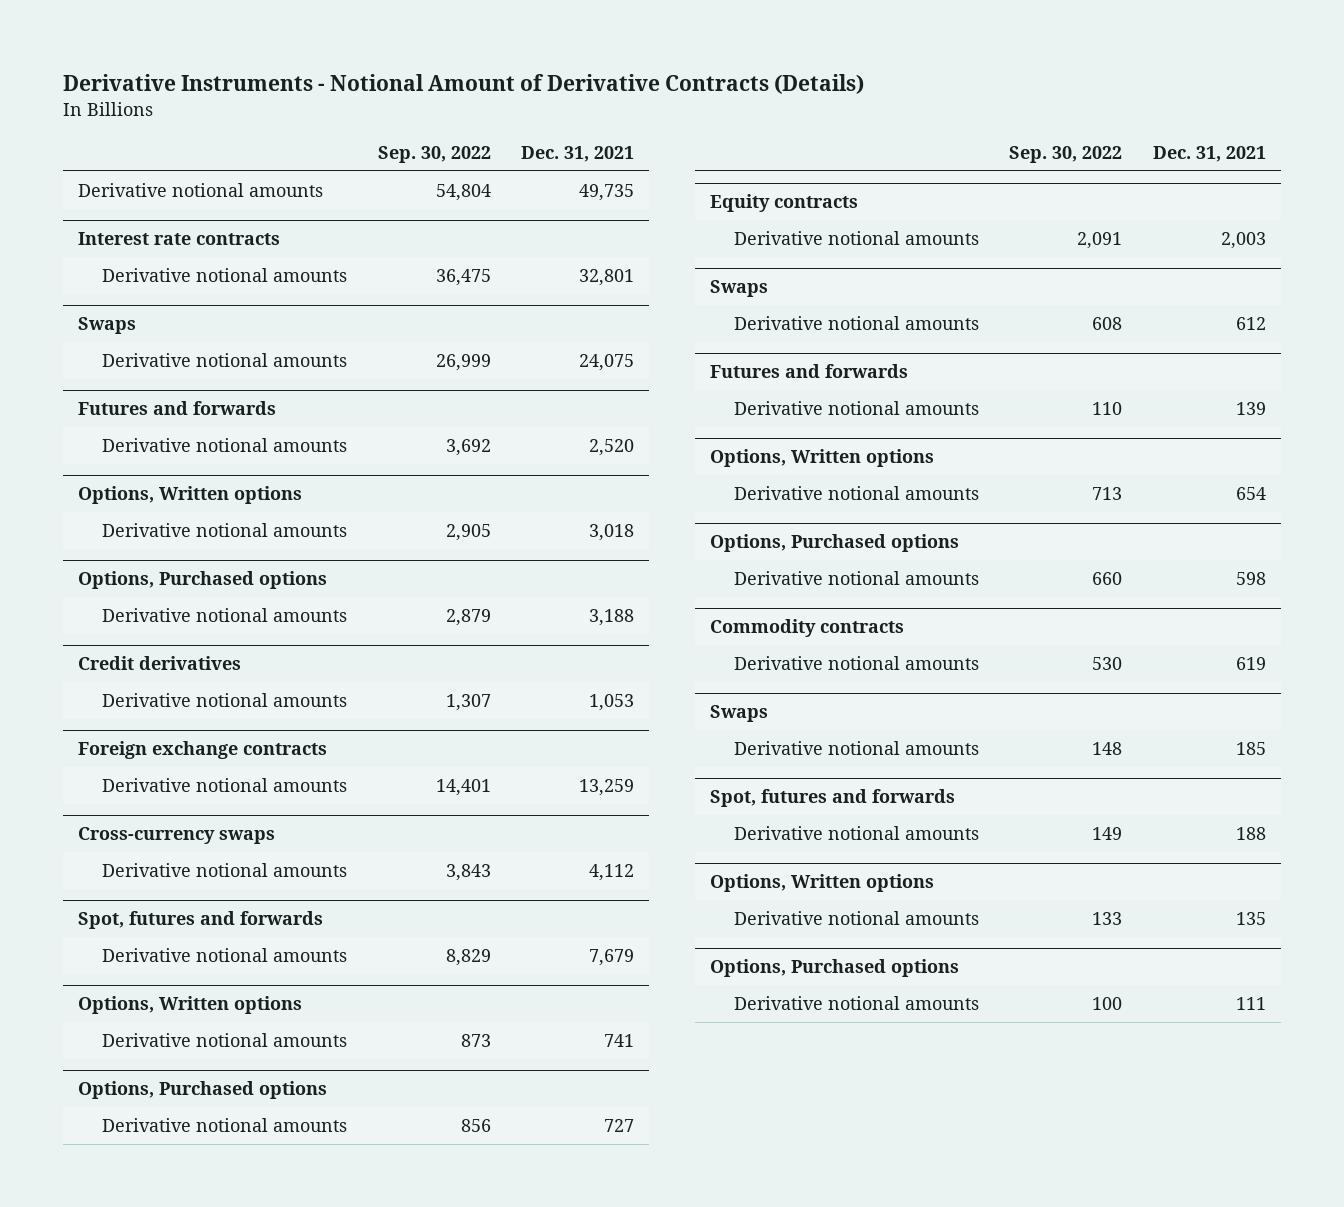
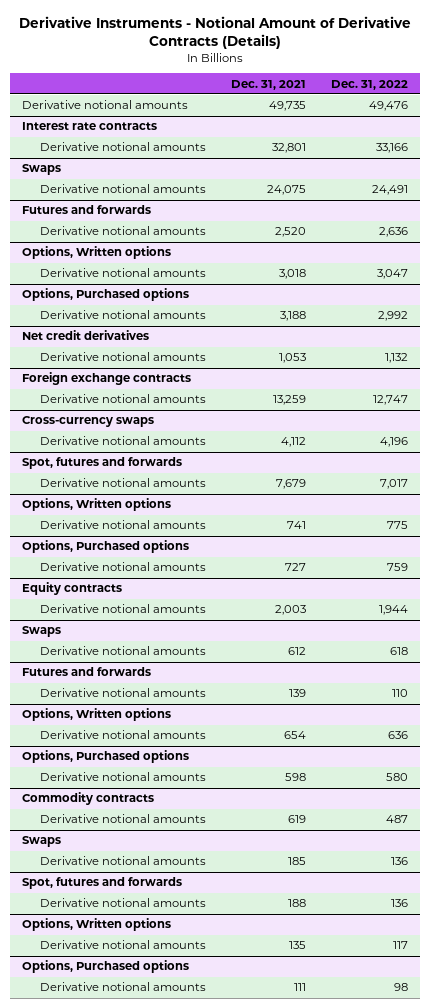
- | Sep. 30, 2022 | Dec. 31, 2021
+ | Dec. 31, 2021 | Dec. 31, 2022
- Credit derivatives
+ Net credit derivatives

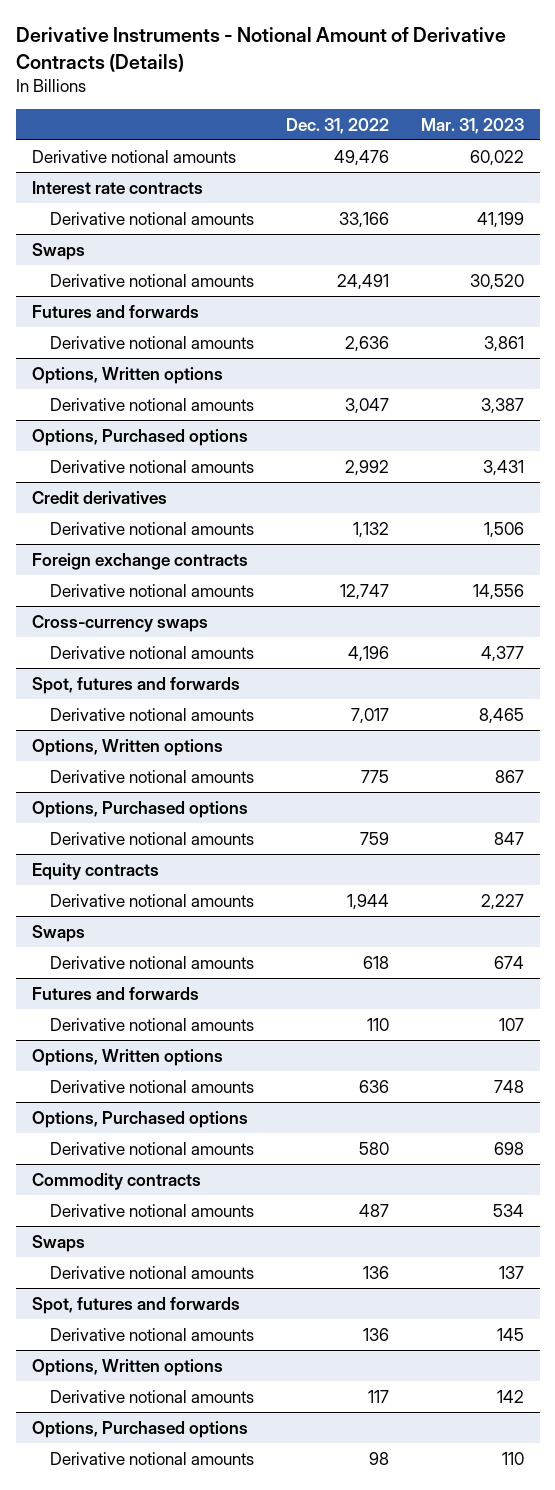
- | Dec. 31, 2021 | Dec. 31, 2022
+ | Dec. 31, 2022 | Mar. 31, 2023
- Net credit derivatives
+ Credit derivatives

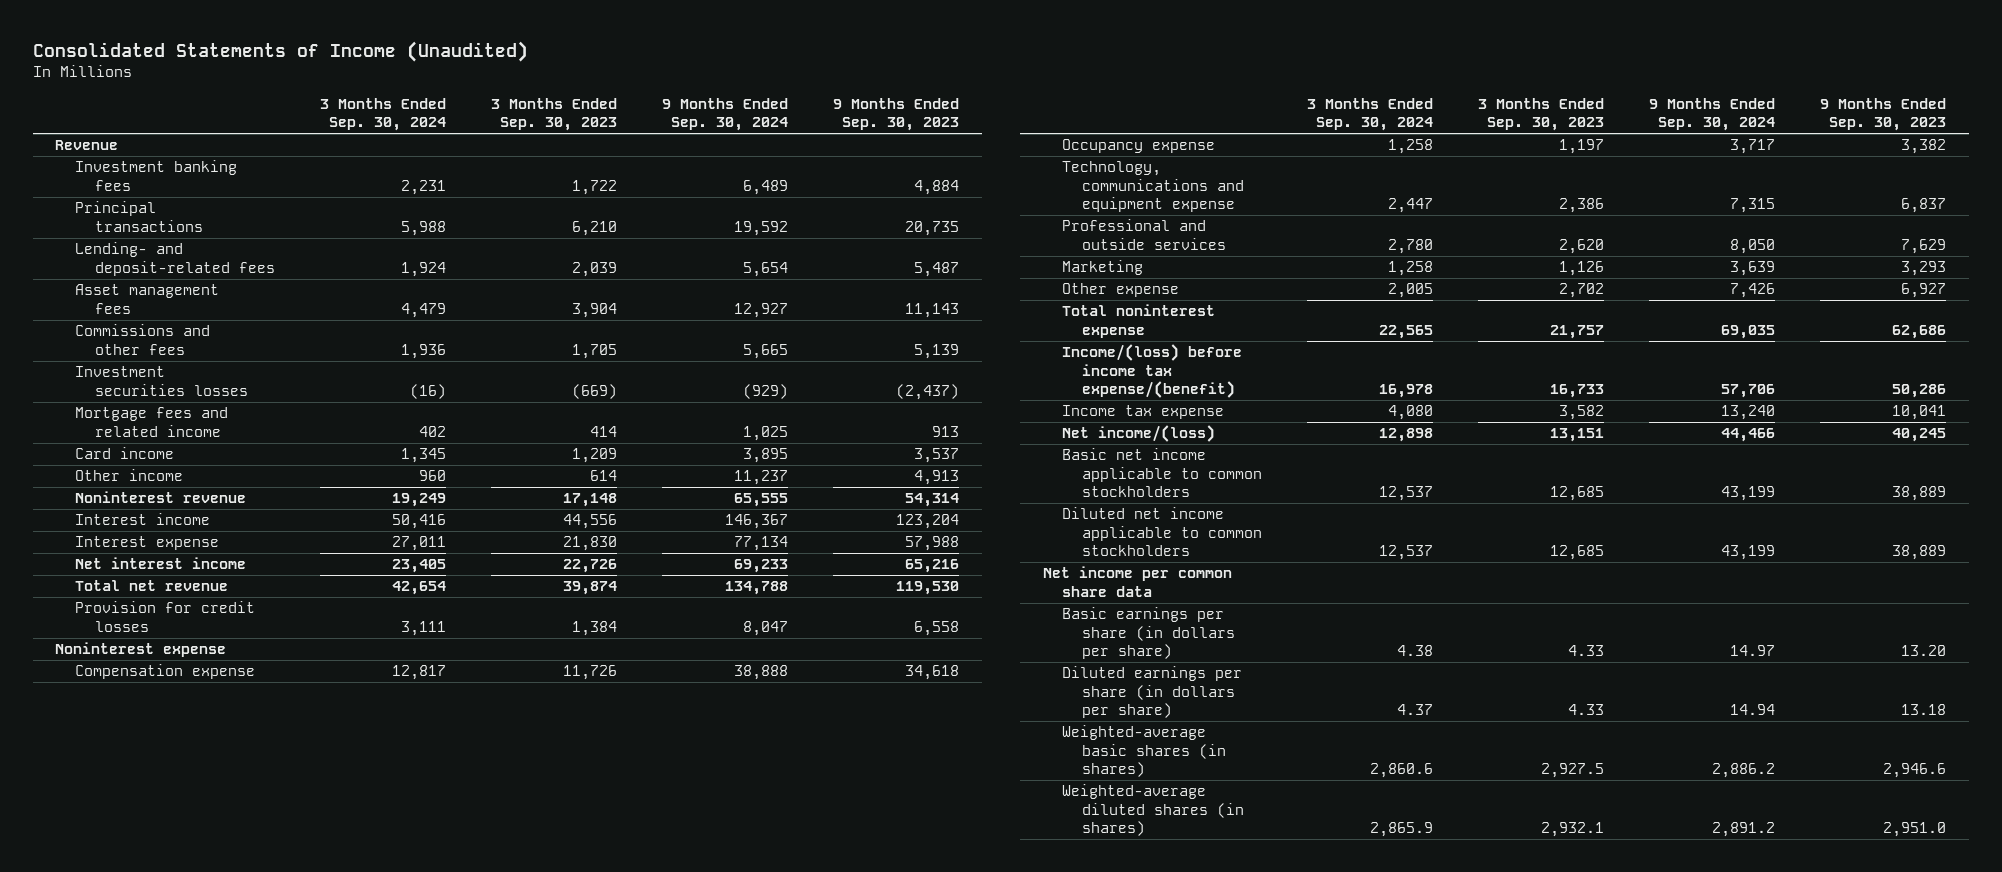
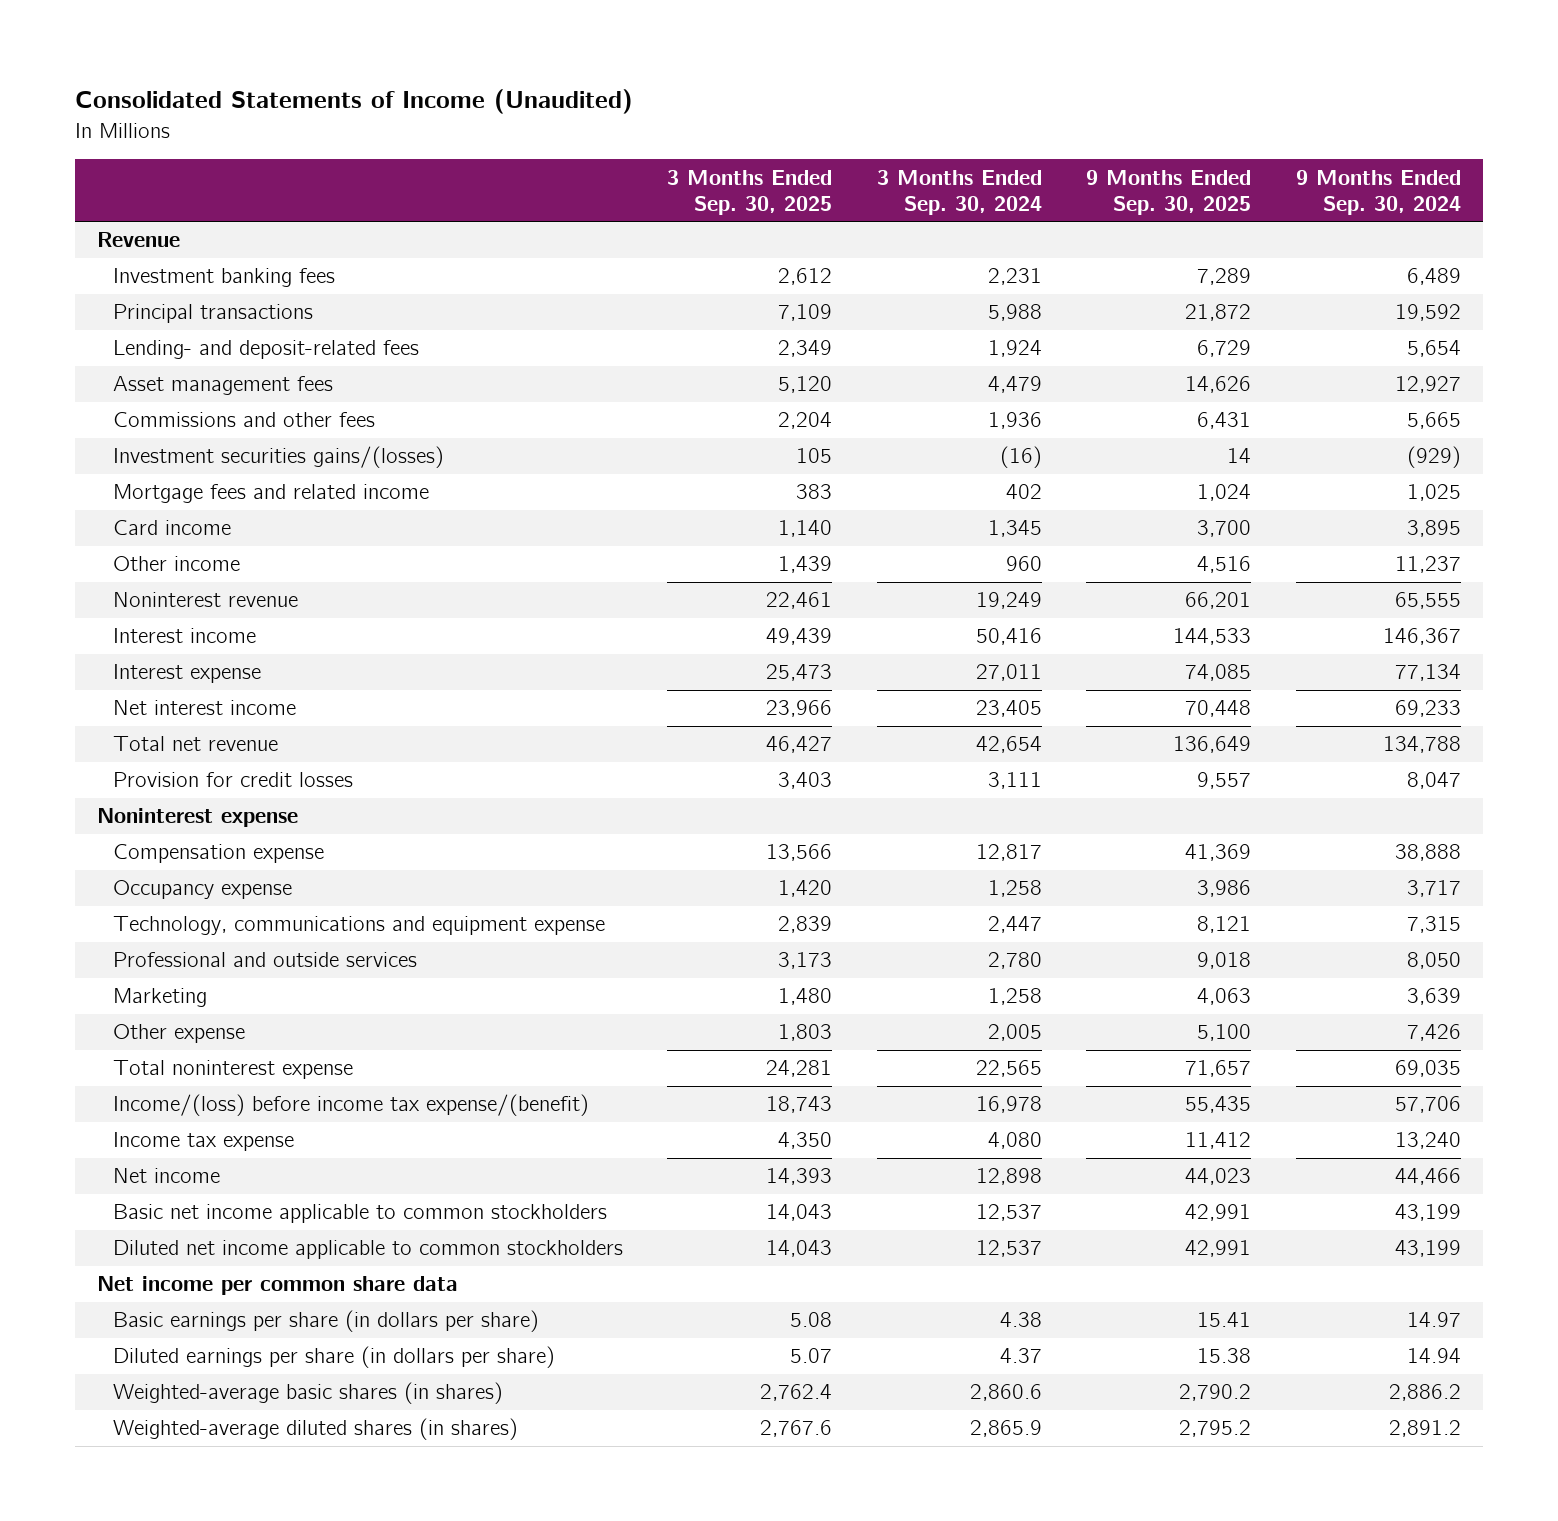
- | 3 Months Ended Sep. 30, 2024 | 3 Months Ended Sep. 30, 2023 | 9 Months Ended Sep. 30, 2024 | 9 Months Ended Sep. 30, 2023
+ | 3 Months Ended Sep. 30, 2025 | 3 Months Ended Sep. 30, 2024 | 9 Months Ended Sep. 30, 2025 | 9 Months Ended Sep. 30, 2024
- Investment securities losses | (16) | (669) | (929) | (2,437)
+ Investment securities gains/(losses) | 105 | (16) | 14 | (929)
- Net income/(loss) | 12,898 | 13,151 | 44,466 | 40,245
+ Net income | 14,393 | 12,898 | 44,023 | 44,466

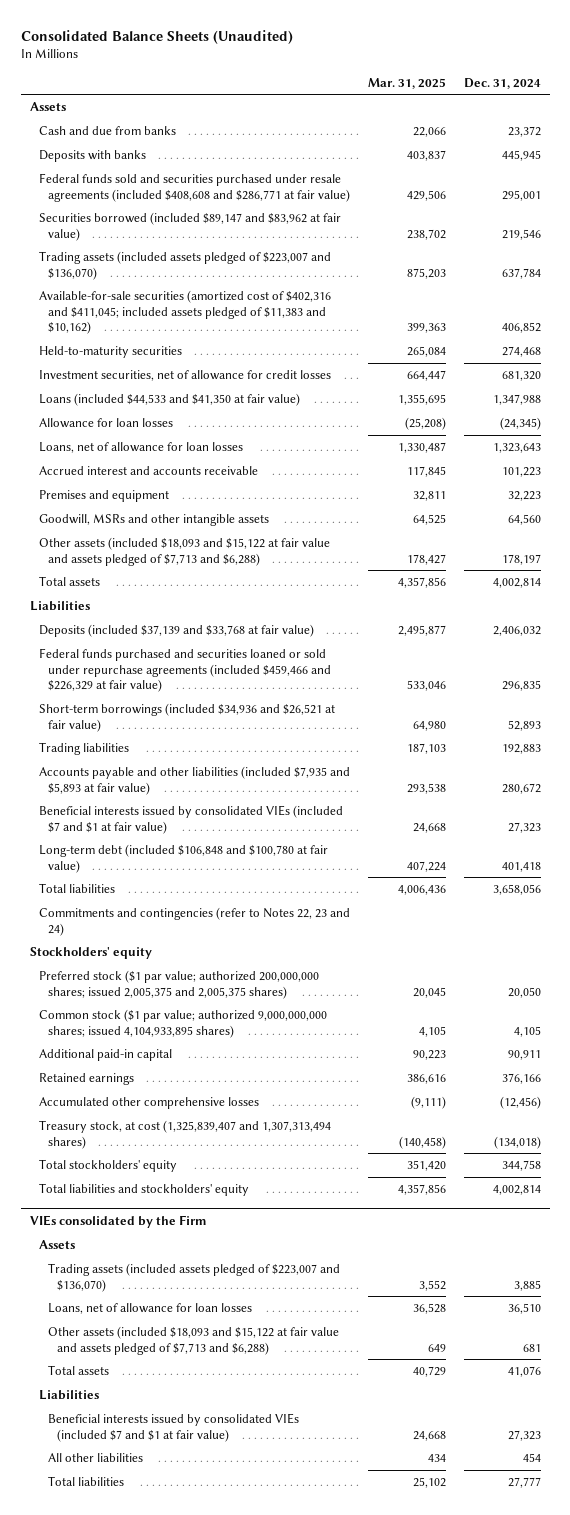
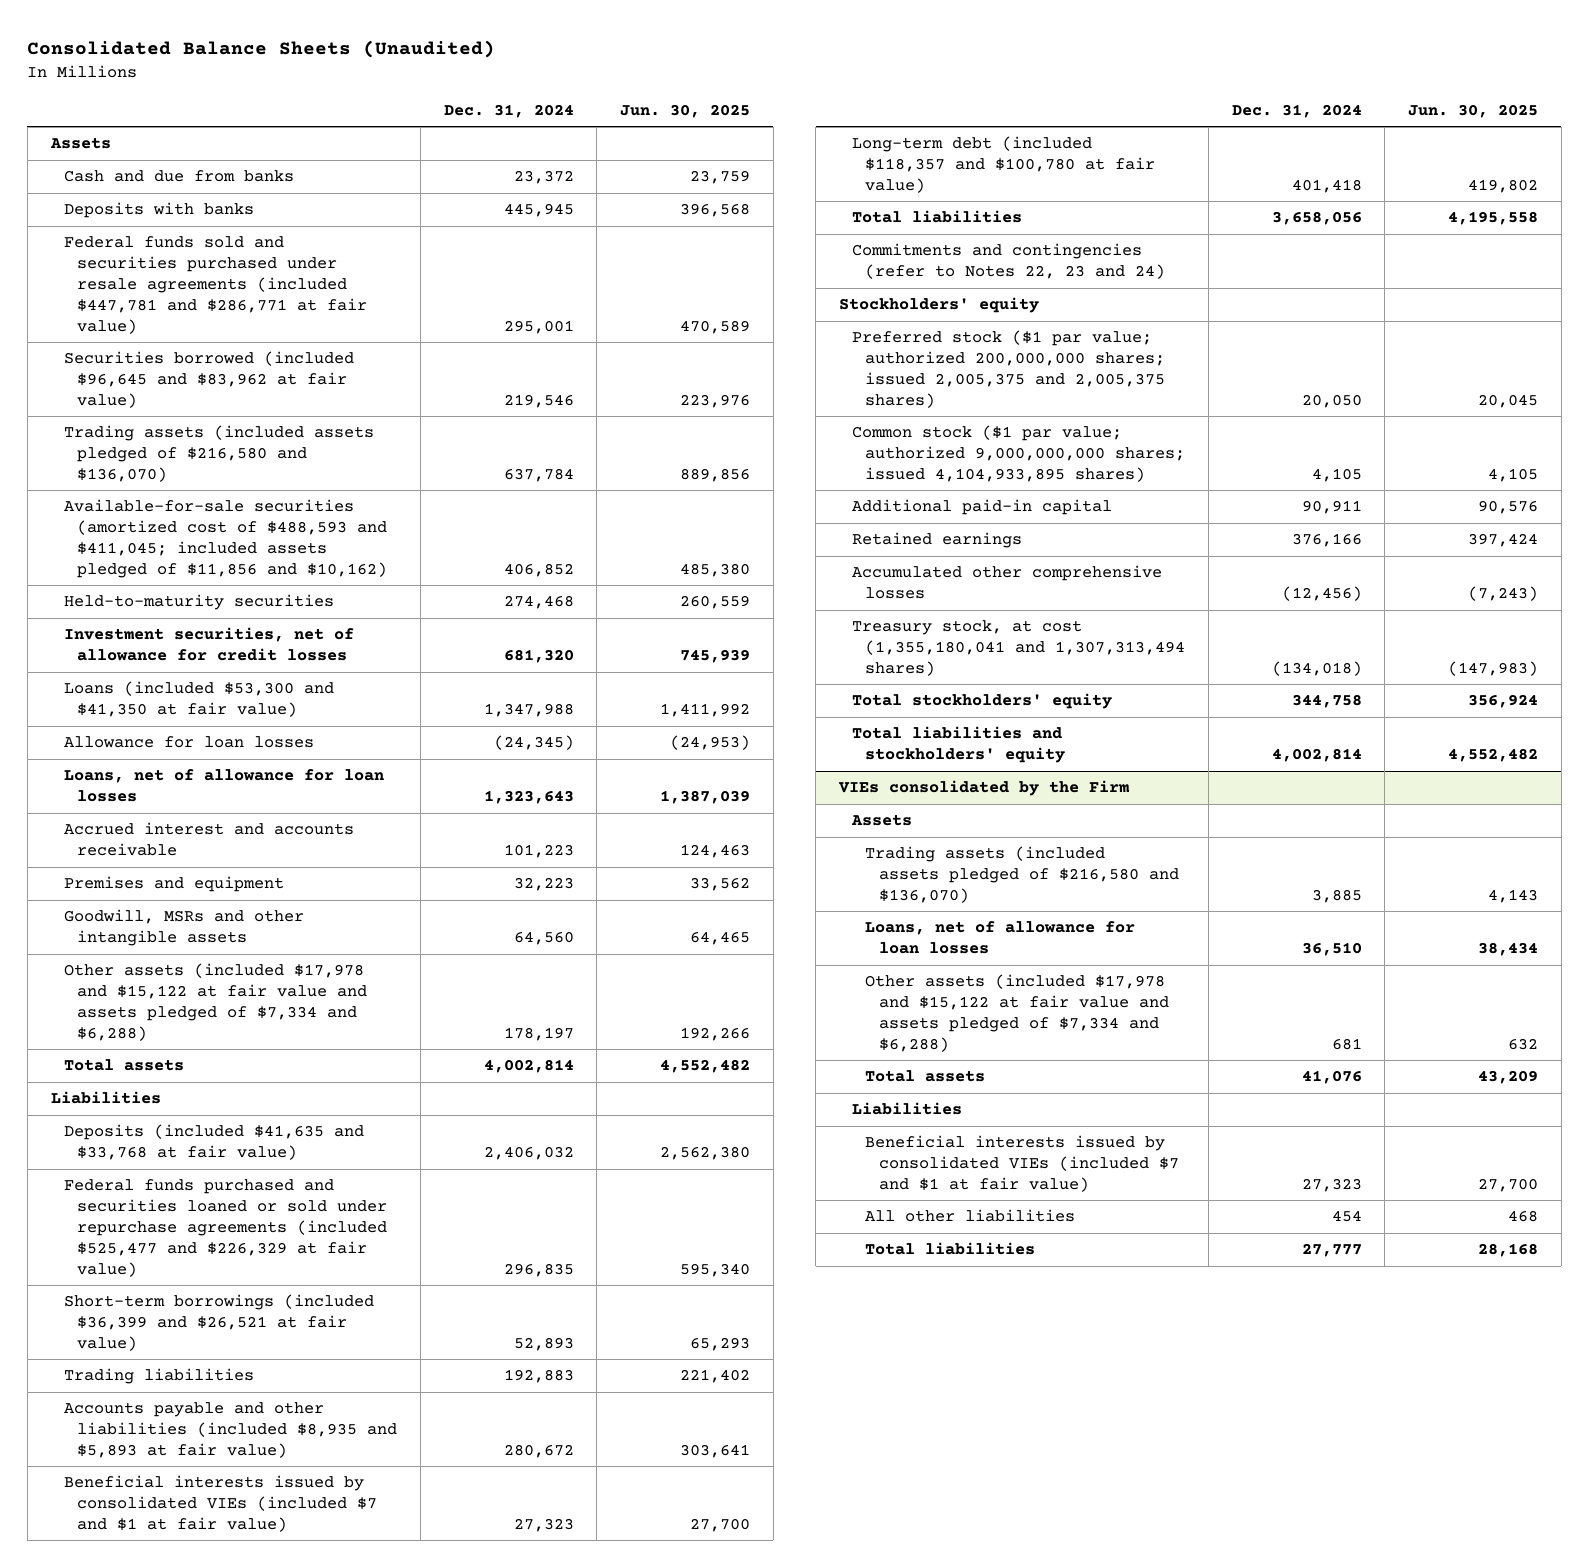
- | Mar. 31, 2025 | Dec. 31, 2024
+ | Dec. 31, 2024 | Jun. 30, 2025
- Federal funds sold and securities purchased under resale agreements (included $408,608 and $286,771 at fair value) | 429,506 | 295,001
- Securities borrowed (included $89,147 and $83,962 at fair value) | 238,702 | 219,546
- Trading assets (included assets pledged of $223,007 and $136,070) | 875,203 | 637,784
- Available-for-sale securities (amortized cost of $402,316 and $411,045; included assets pledged of $11,383 and $10,162) | 399,363 | 406,852
+ Federal funds sold and securities purchased under resale agreements (included $447,781 and $286,771 at fair value) | 295,001 | 470,589
+ Securities borrowed (included $96,645 and $83,962 at fair value) | 219,546 | 223,976
+ Trading assets (included assets pledged of $216,580 and $136,070) | 637,784 | 889,856
+ Available-for-sale securities (amortized cost of $488,593 and $411,045; included assets pledged of $11,856 and $10,162) | 406,852 | 485,380
- Loans (included $44,533 and $41,350 at fair value) | 1,355,695 | 1,347,988
+ Loans (included $53,300 and $41,350 at fair value) | 1,347,988 | 1,411,992
- Other assets (included $18,093 and $15,122 at fair value and assets pledged of $7,713 and $6,288) | 178,427 | 178,197
+ Other assets (included $17,978 and $15,122 at fair value and assets pledged of $7,334 and $6,288) | 178,197 | 192,266
- Deposits (included $37,139 and $33,768 at fair value) | 2,495,877 | 2,406,032
- Federal funds purchased and securities loaned or sold under repurchase agreements (included $459,466 and $226,329 at fair value) | 533,046 | 296,835
- Short-term borrowings (included $34,936 and $26,521 at fair value) | 64,980 | 52,893
+ Deposits (included $41,635 and $33,768 at fair value) | 2,406,032 | 2,562,380
+ Federal funds purchased and securities loaned or sold under repurchase agreements (included $525,477 and $226,329 at fair value) | 296,835 | 595,340
+ Short-term borrowings (included $36,399 and $26,521 at fair value) | 52,893 | 65,293
- Accounts payable and other liabilities (included $7,935 and $5,893 at fair value) | 293,538 | 280,672
+ Accounts payable and other liabilities (included $8,935 and $5,893 at fair value) | 280,672 | 303,641
- Long-term debt (included $106,848 and $100,780 at fair value) | 407,224 | 401,418
+ Long-term debt (included $118,357 and $100,780 at fair value) | 401,418 | 419,802
- Treasury stock, at cost (1,325,839,407 and 1,307,313,494 shares) | (140,458) | (134,018)
+ Treasury stock, at cost (1,355,180,041 and 1,307,313,494 shares) | (134,018) | (147,983)
@ VIEs consolidated by the Firm
- Trading assets (included assets pledged of $223,007 and $136,070) | 3,552 | 3,885
+ Trading assets (included assets pledged of $216,580 and $136,070) | 3,885 | 4,143
- Other assets (included $18,093 and $15,122 at fair value and assets pledged of $7,713 and $6,288) | 649 | 681
+ Other assets (included $17,978 and $15,122 at fair value and assets pledged of $7,334 and $6,288) | 681 | 632

